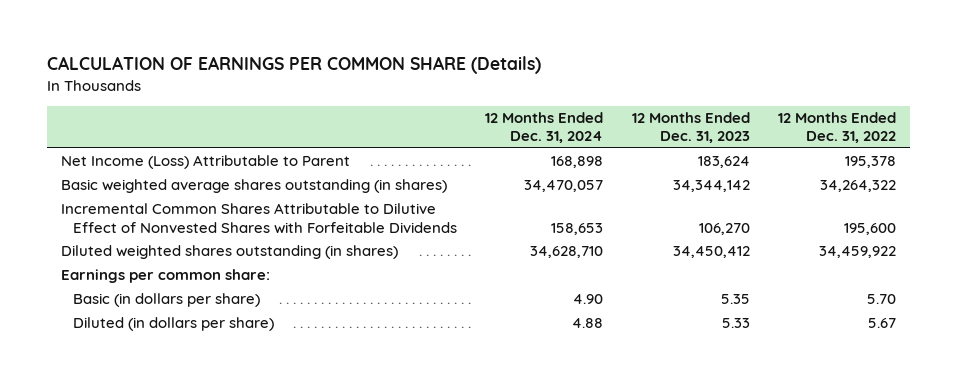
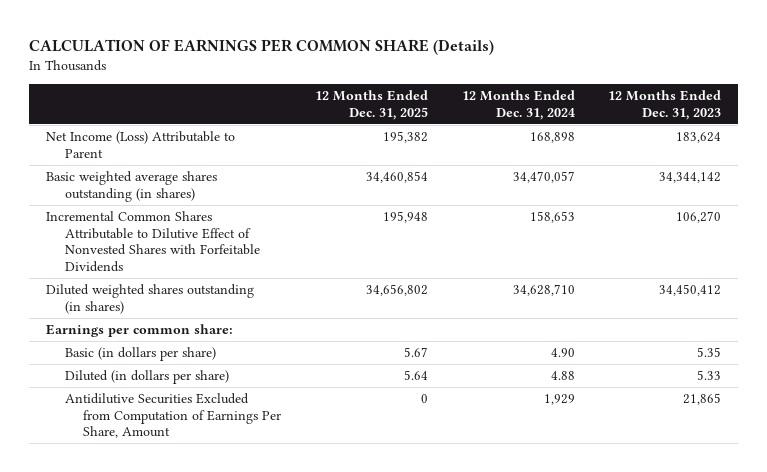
- | 12 Months Ended Dec. 31, 2024 | 12 Months Ended Dec. 31, 2023 | 12 Months Ended Dec. 31, 2022
+ | 12 Months Ended Dec. 31, 2025 | 12 Months Ended Dec. 31, 2024 | 12 Months Ended Dec. 31, 2023
+ Antidilutive Securities Excluded from Computation of Earnings Per Share, Amount | 0 | 1,929 | 21,865

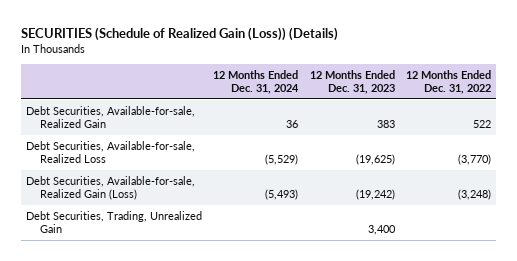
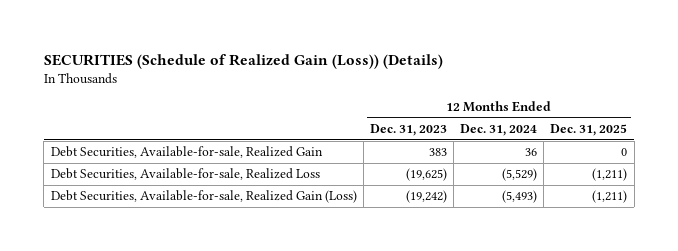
- | 12 Months Ended Dec. 31, 2024 | 12 Months Ended Dec. 31, 2023 | 12 Months Ended Dec. 31, 2022
+ | 12 Months Ended Dec. 31, 2023 | 12 Months Ended Dec. 31, 2024 | 12 Months Ended Dec. 31, 2025
- Debt Securities, Trading, Unrealized Gain | | 3,400 |

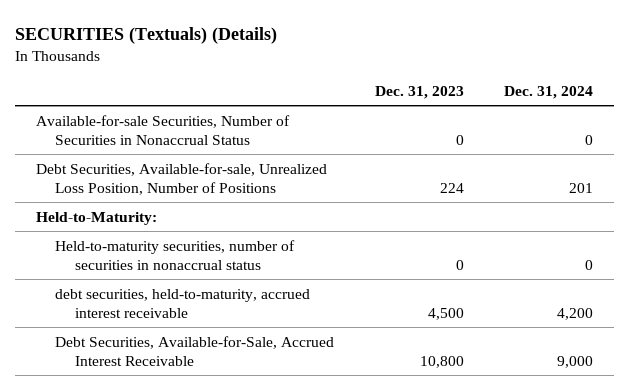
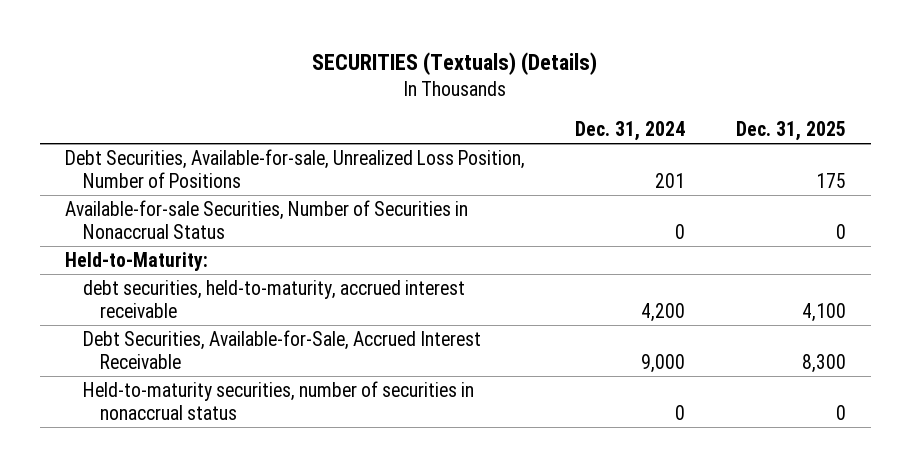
- | Dec. 31, 2023 | Dec. 31, 2024
+ | Dec. 31, 2024 | Dec. 31, 2025
moved down: Available-for-sale Securities, Number of Securities in Nonaccrual Status | 0 | 0
moved down: Held-to-maturity securities, number of securities in nonaccrual status | 0 | 0

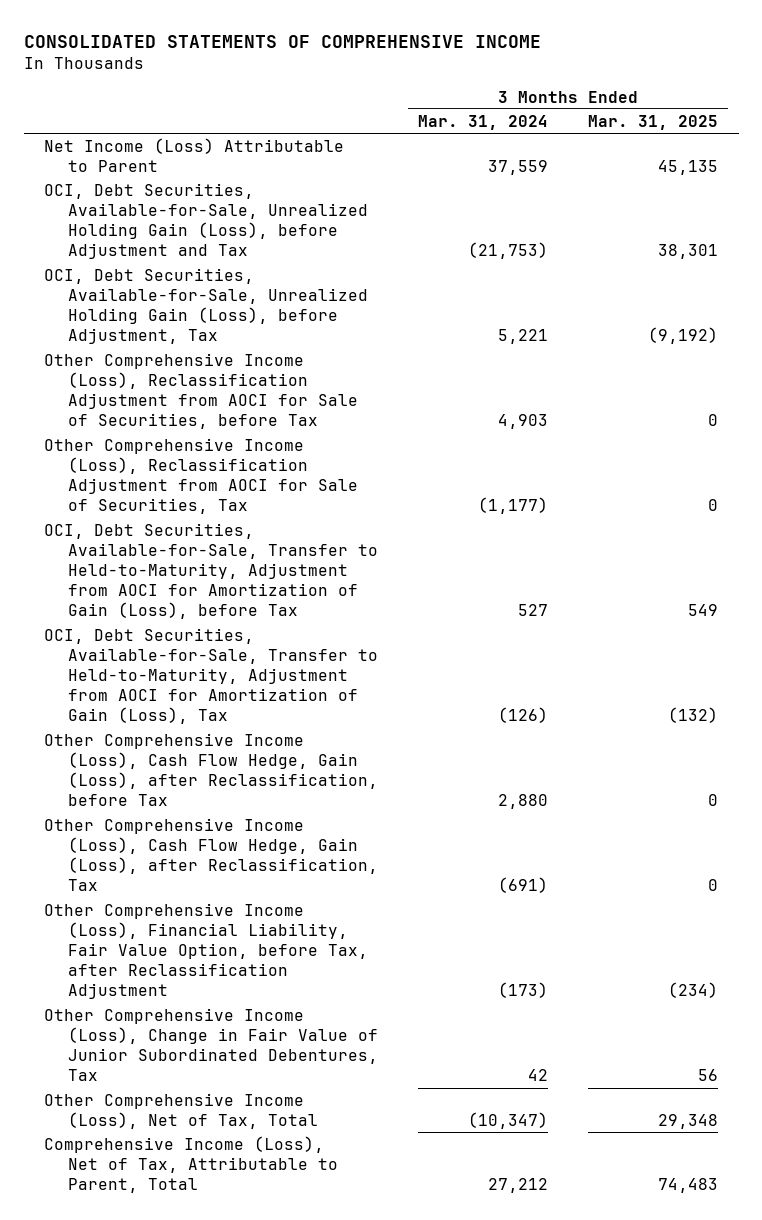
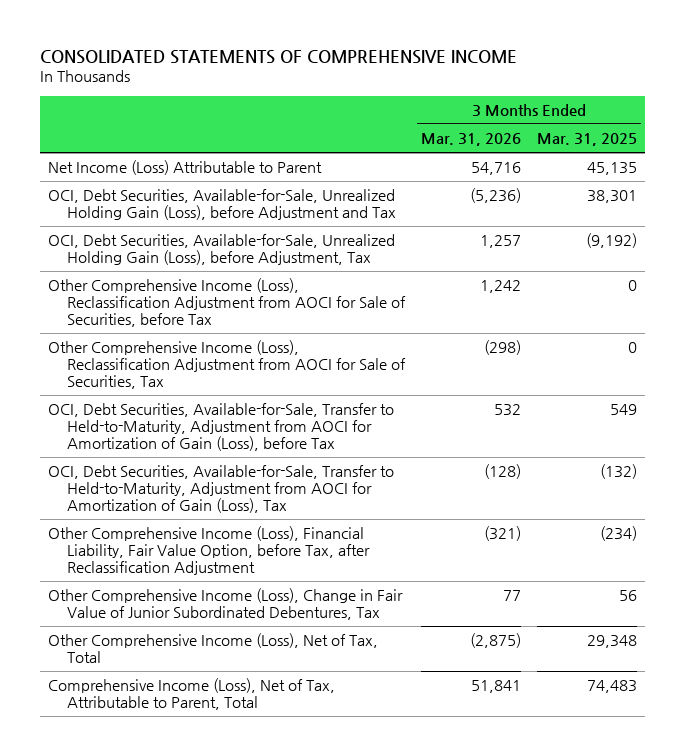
- | 3 Months Ended Mar. 31, 2024 | 3 Months Ended Mar. 31, 2025
+ | 3 Months Ended Mar. 31, 2026 | 3 Months Ended Mar. 31, 2025
- Other Comprehensive Income (Loss), Cash Flow Hedge, Gain (Loss), after Reclassification, before Tax | 2,880 | 0
- Other Comprehensive Income (Loss), Cash Flow Hedge, Gain (Loss), after Reclassification, Tax | (691) | 0

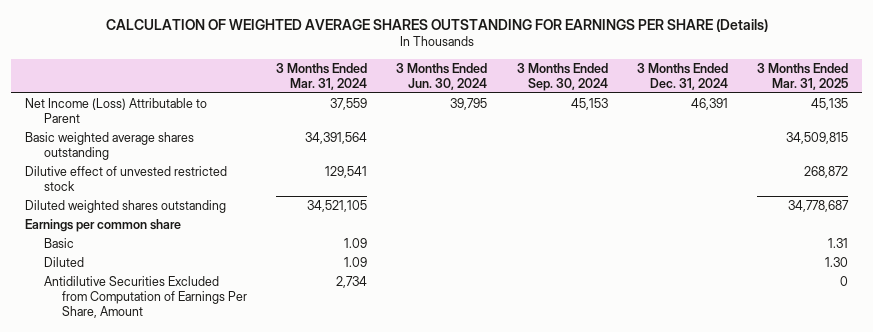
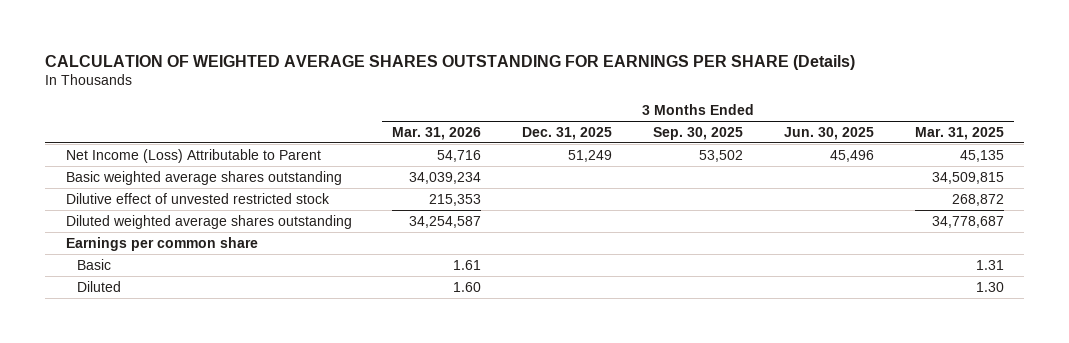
- | 3 Months Ended Mar. 31, 2024 | 3 Months Ended Jun. 30, 2024 | 3 Months Ended Sep. 30, 2024 | 3 Months Ended Dec. 31, 2024 | 3 Months Ended Mar. 31, 2025
+ | 3 Months Ended Mar. 31, 2026 | 3 Months Ended Dec. 31, 2025 | 3 Months Ended Sep. 30, 2025 | 3 Months Ended Jun. 30, 2025 | 3 Months Ended Mar. 31, 2025
- Diluted weighted shares outstanding | 34,521,105 | | | | 34,778,687
+ Diluted weighted average shares outstanding | 34,254,587 | | | | 34,778,687
- Antidilutive Securities Excluded from Computation of Earnings Per Share, Amount | 2,734 | | | | 0

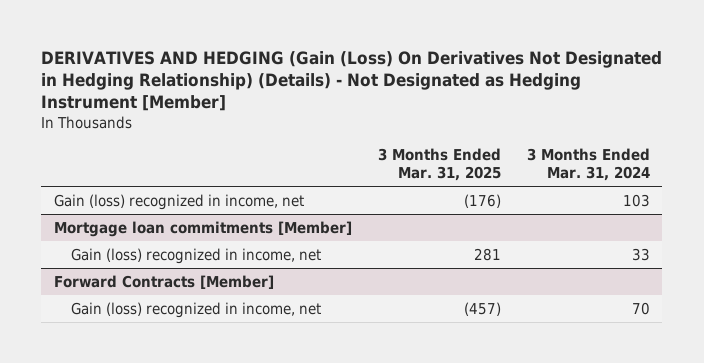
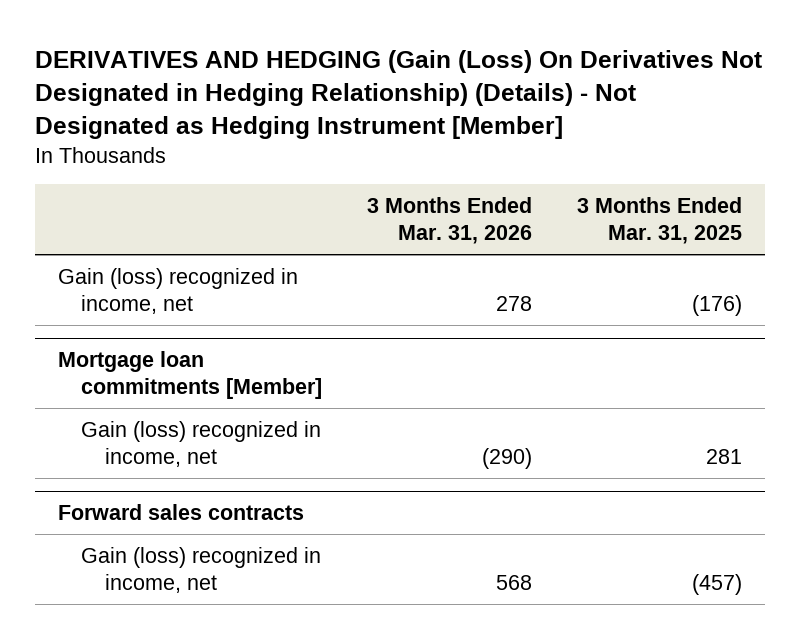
- | 3 Months Ended Mar. 31, 2025 | 3 Months Ended Mar. 31, 2024
+ | 3 Months Ended Mar. 31, 2026 | 3 Months Ended Mar. 31, 2025
- Forward Contracts [Member]
+ Forward sales contracts

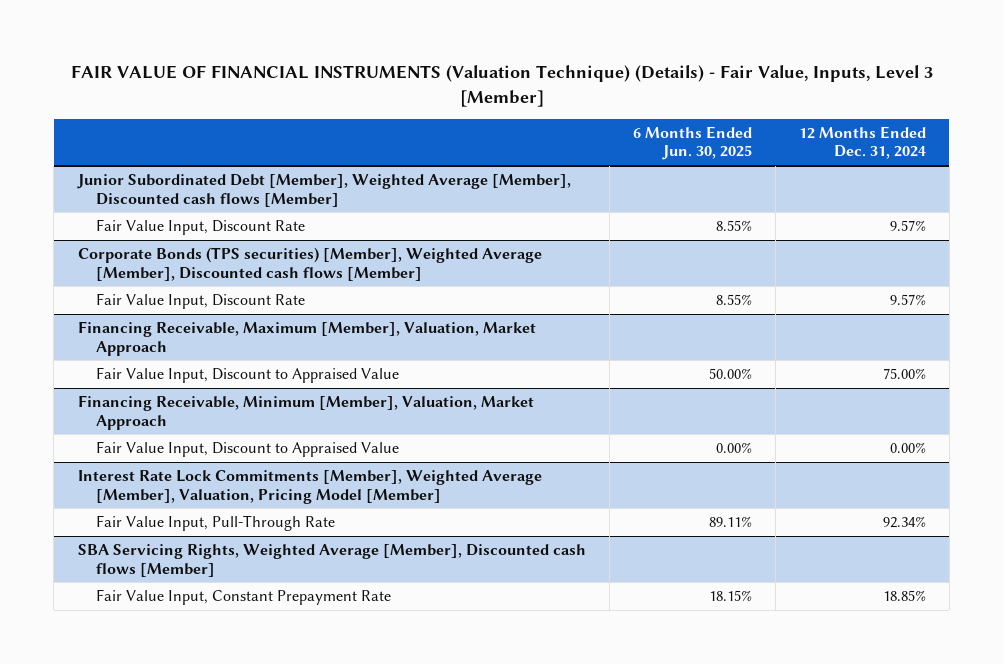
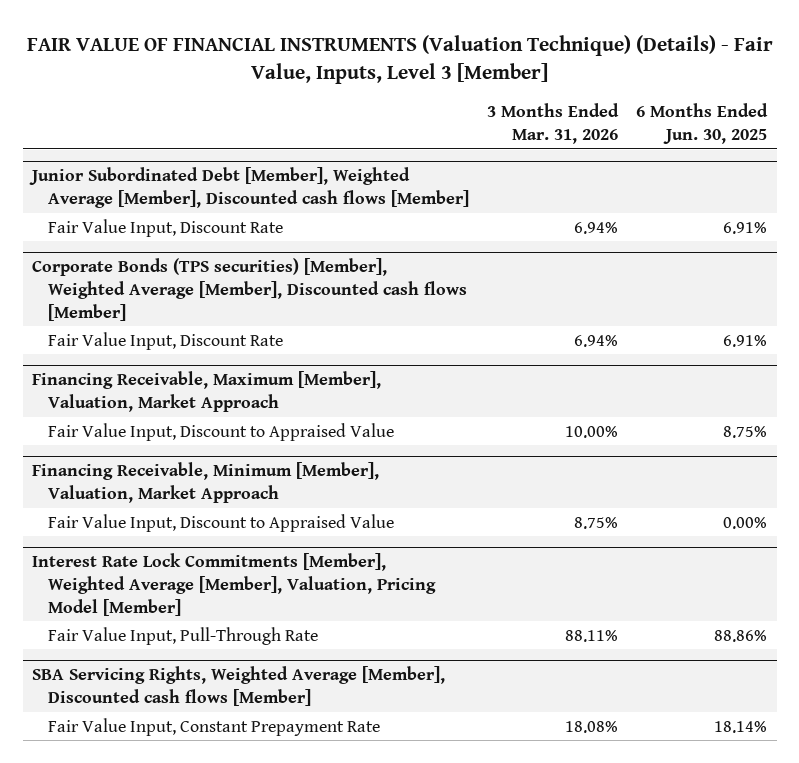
- | 6 Months Ended Jun. 30, 2025 | 12 Months Ended Dec. 31, 2024
+ | 3 Months Ended Mar. 31, 2026 | 6 Months Ended Jun. 30, 2025
@ Junior Subordinated Debt [Member], Weighted Average [Member], Discounted cash flows [Member]
- Fair Value Input, Discount Rate | 8.55% | 9.57%
+ Fair Value Input, Discount Rate | 6.94% | 6.91%
@ Corporate Bonds (TPS securities) [Member], Weighted Average [Member], Discounted cash flows [Member]
- Fair Value Input, Discount Rate | 8.55% | 9.57%
+ Fair Value Input, Discount Rate | 6.94% | 6.91%
@ Financing Receivable, Maximum [Member], Valuation, Market Approach
- Fair Value Input, Discount to Appraised Value | 50.00% | 75.00%
+ Fair Value Input, Discount to Appraised Value | 10.00% | 8.75%
@ Interest Rate Lock Commitments [Member], Weighted Average [Member], Valuation, Pricing Model [Member]
- Fair Value Input, Pull-Through Rate | 89.11% | 92.34%
+ Fair Value Input, Pull-Through Rate | 88.11% | 88.86%
@ SBA Servicing Rights, Weighted Average [Member], Discounted cash flows [Member]
- Fair Value Input, Constant Prepayment Rate | 18.15% | 18.85%
+ Fair Value Input, Constant Prepayment Rate | 18.08% | 18.14%

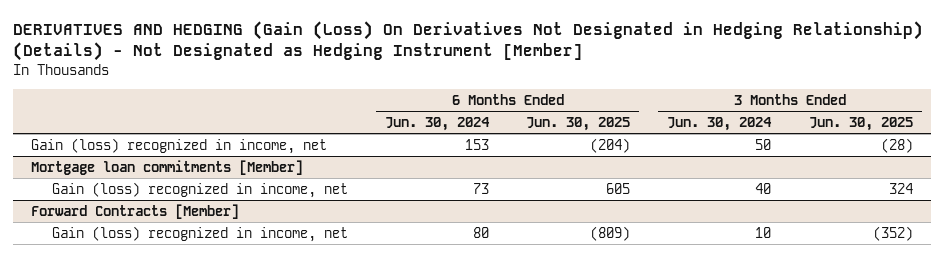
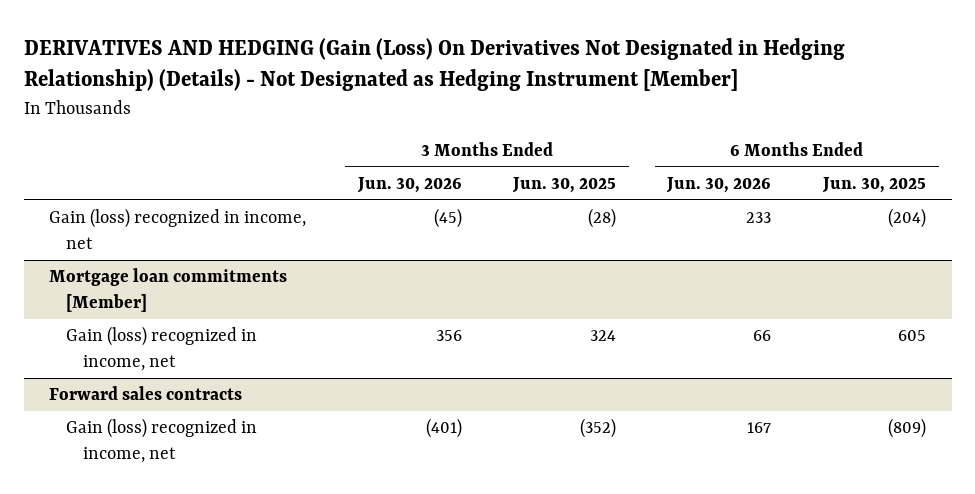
- | 6 Months Ended Jun. 30, 2024 | 6 Months Ended Jun. 30, 2025 | 3 Months Ended Jun. 30, 2024 | 3 Months Ended Jun. 30, 2025
+ | 3 Months Ended Jun. 30, 2026 | 3 Months Ended Jun. 30, 2025 | 6 Months Ended Jun. 30, 2026 | 6 Months Ended Jun. 30, 2025
- Forward Contracts [Member]
+ Forward sales contracts

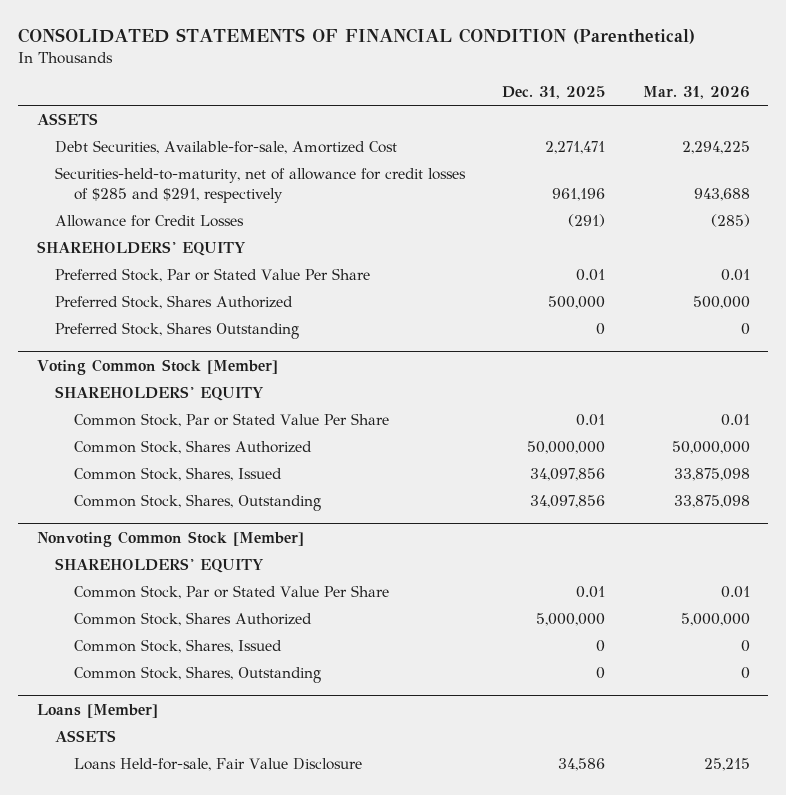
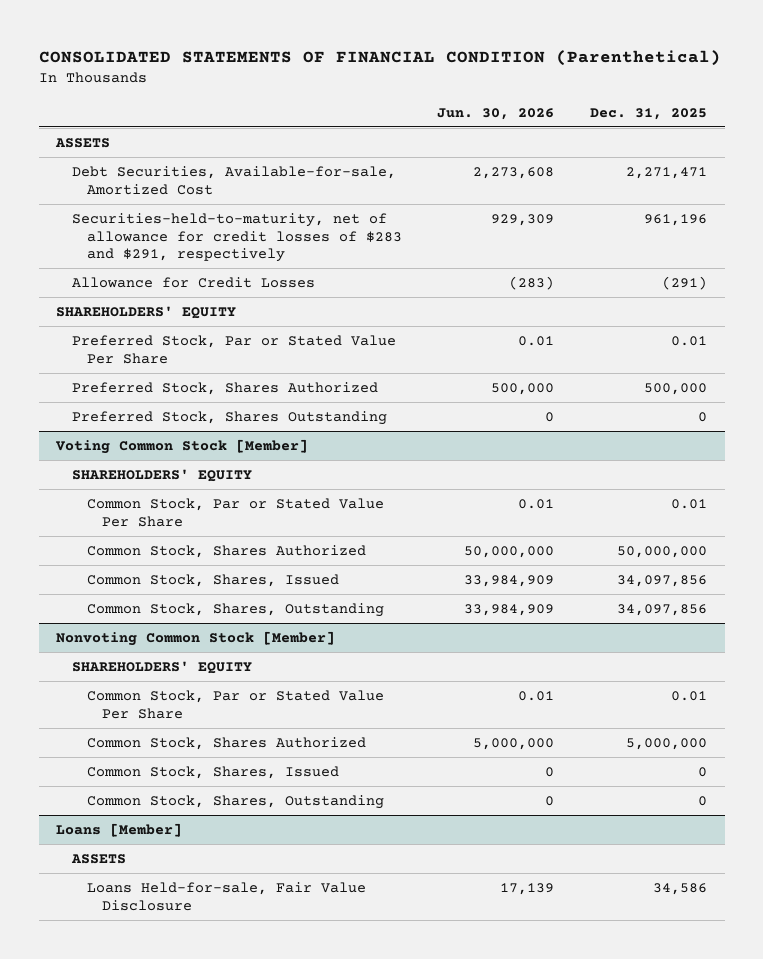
- | Dec. 31, 2025 | Mar. 31, 2026
+ | Jun. 30, 2026 | Dec. 31, 2025
- Securities-held-to-maturity, net of allowance for credit losses of $285 and $291, respectively | 961,196 | 943,688
+ Securities-held-to-maturity, net of allowance for credit losses of $283 and $291, respectively | 929,309 | 961,196

